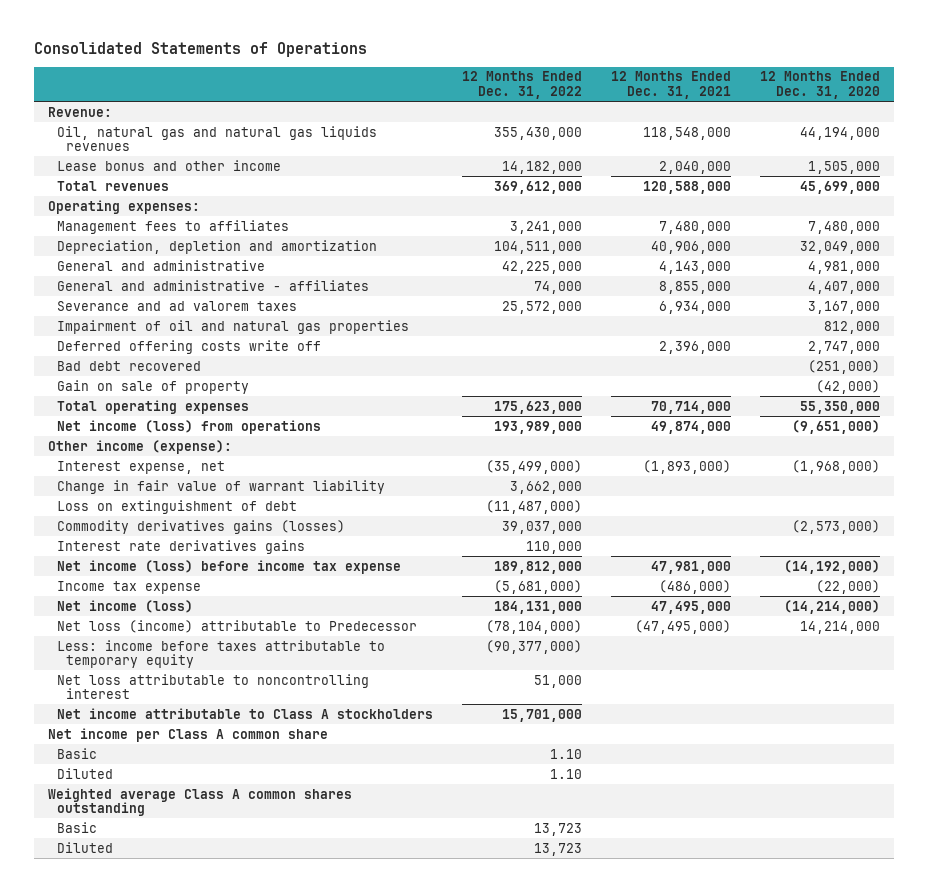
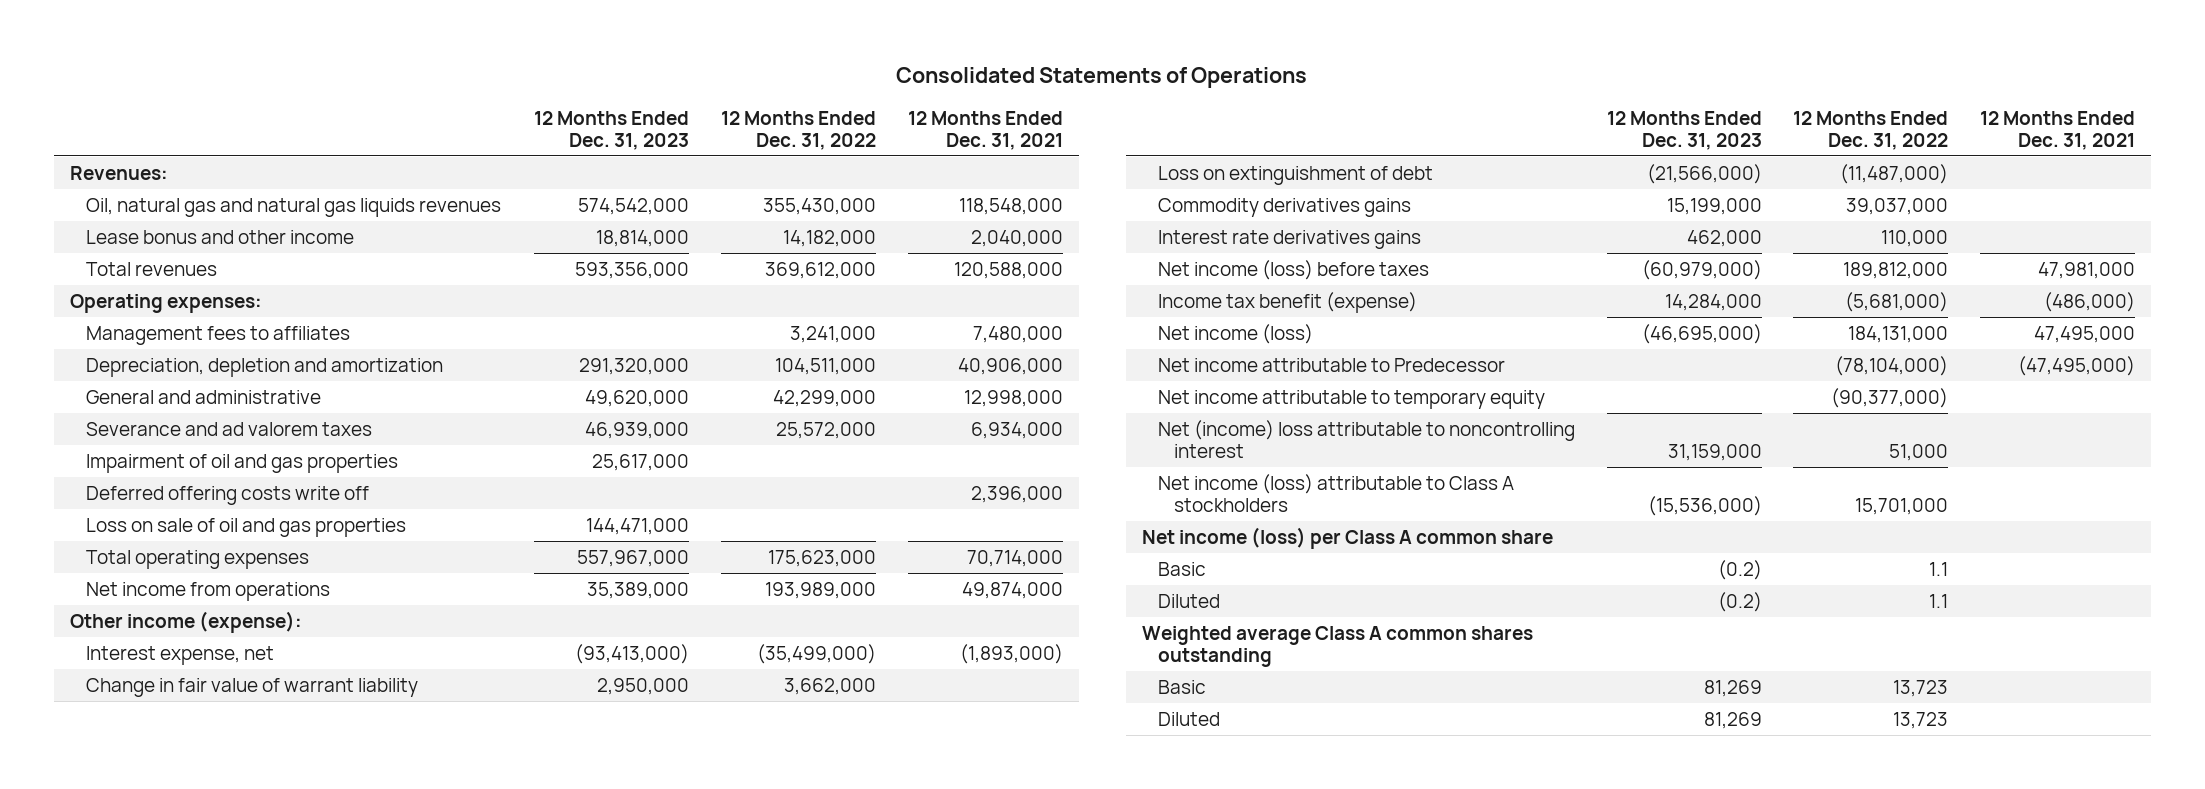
- | 12 Months Ended Dec. 31, 2022 | 12 Months Ended Dec. 31, 2021 | 12 Months Ended Dec. 31, 2020
+ | 12 Months Ended Dec. 31, 2023 | 12 Months Ended Dec. 31, 2022 | 12 Months Ended Dec. 31, 2021
- Revenue:
+ Revenues:
- General and administrative | 42,225,000 | 4,143,000 | 4,981,000
- General and administrative - affiliates | 74,000 | 8,855,000 | 4,407,000
+ General and administrative | 49,620,000 | 42,299,000 | 12,998,000
- Impairment of oil and natural gas properties | | | 812,000
+ Impairment of oil and gas properties | 25,617,000 | |
- Bad debt recovered | | | (251,000)
- Gain on sale of property | | | (42,000)
+ Loss on sale of oil and gas properties | 144,471,000 | |
- Net income (loss) from operations | 193,989,000 | 49,874,000 | (9,651,000)
+ Net income from operations | 35,389,000 | 193,989,000 | 49,874,000
- Commodity derivatives gains (losses) | 39,037,000 | | (2,573,000)
+ Commodity derivatives gains | 15,199,000 | 39,037,000 |
- Net income (loss) before income tax expense | 189,812,000 | 47,981,000 | (14,192,000)
- Income tax expense | (5,681,000) | (486,000) | (22,000)
+ Net income (loss) before taxes | (60,979,000) | 189,812,000 | 47,981,000
+ Income tax benefit (expense) | 14,284,000 | (5,681,000) | (486,000)
- Net loss (income) attributable to Predecessor | (78,104,000) | (47,495,000) | 14,214,000
- Less: income before taxes attributable to temporary equity | (90,377,000) | |
- Net loss attributable to noncontrolling interest | 51,000 | |
- Net income attributable to Class A stockholders | 15,701,000 | |
- Net income per Class A common share
- Basic | 1.10 | |
- Diluted | 1.10 | |
+ Net income attributable to Predecessor | | (78,104,000) | (47,495,000)
+ Net income attributable to temporary equity | | (90,377,000) |
+ Net (income) loss attributable to noncontrolling interest | 31,159,000 | 51,000 |
+ Net income (loss) attributable to Class A stockholders | (15,536,000) | 15,701,000 |
+ Net income (loss) per Class A common share
+ Basic | (0.2) | 1.1 |
+ Diluted | (0.2) | 1.1 |

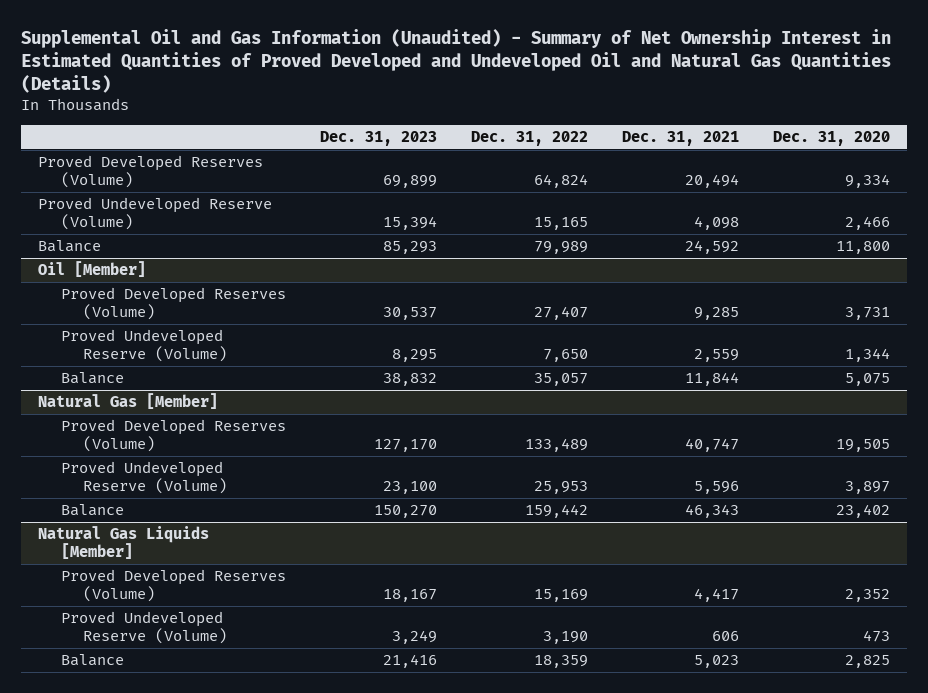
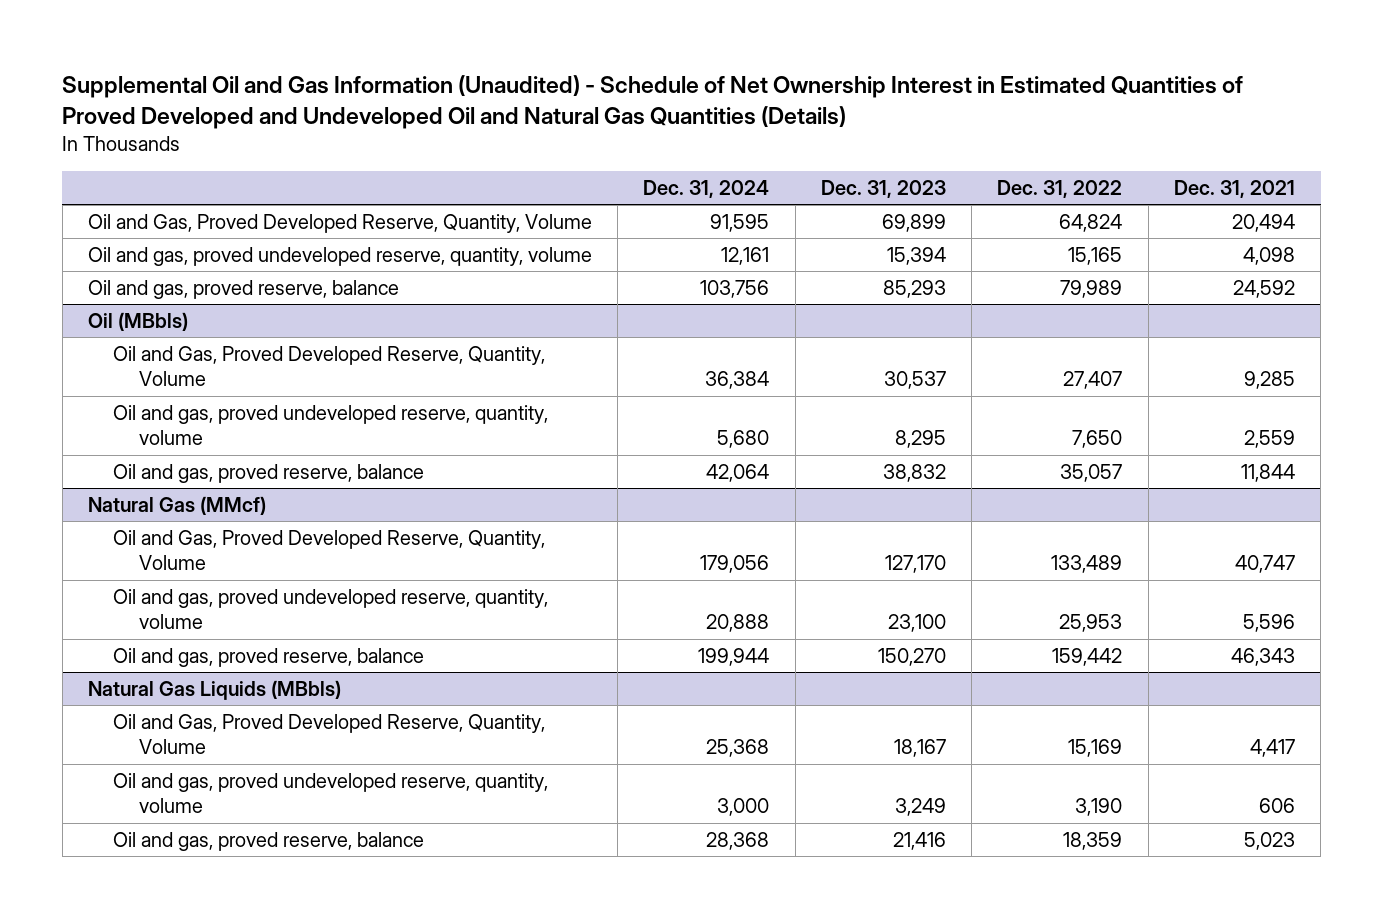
- Supplemental Oil and Gas Information (Unaudited) - Summary of Net Ownership Interest in Estimated Quantities of Proved Developed and Undeveloped Oil and Natural Gas Quantities (Details)
+ Supplemental Oil and Gas Information (Unaudited) - Schedule of Net Ownership Interest in Estimated Quantities of Proved Developed and Undeveloped Oil and Natural Gas Quantities (Details)
- | Dec. 31, 2023 | Dec. 31, 2022 | Dec. 31, 2021 | Dec. 31, 2020
+ | Dec. 31, 2024 | Dec. 31, 2023 | Dec. 31, 2022 | Dec. 31, 2021
- Proved Developed Reserves (Volume) | 69,899 | 64,824 | 20,494 | 9,334
- Proved Undeveloped Reserve (Volume) | 15,394 | 15,165 | 4,098 | 2,466
- Balance | 85,293 | 79,989 | 24,592 | 11,800
- Oil [Member]
- Proved Developed Reserves (Volume) | 30,537 | 27,407 | 9,285 | 3,731
- Proved Undeveloped Reserve (Volume) | 8,295 | 7,650 | 2,559 | 1,344
- Balance | 38,832 | 35,057 | 11,844 | 5,075
- Natural Gas [Member]
- Proved Developed Reserves (Volume) | 127,170 | 133,489 | 40,747 | 19,505
- Proved Undeveloped Reserve (Volume) | 23,100 | 25,953 | 5,596 | 3,897
- Balance | 150,270 | 159,442 | 46,343 | 23,402
- Natural Gas Liquids [Member]
- Proved Developed Reserves (Volume) | 18,167 | 15,169 | 4,417 | 2,352
- Proved Undeveloped Reserve (Volume) | 3,249 | 3,190 | 606 | 473
- Balance | 21,416 | 18,359 | 5,023 | 2,825
+ Oil and Gas, Proved Developed Reserve, Quantity, Volume | 91,595 | 69,899 | 64,824 | 20,494
+ Oil and gas, proved undeveloped reserve, quantity, volume | 12,161 | 15,394 | 15,165 | 4,098
+ Oil and gas, proved reserve, balance | 103,756 | 85,293 | 79,989 | 24,592
+ Oil (MBbls)
+ Oil and Gas, Proved Developed Reserve, Quantity, Volume | 36,384 | 30,537 | 27,407 | 9,285
+ Oil and gas, proved undeveloped reserve, quantity, volume | 5,680 | 8,295 | 7,650 | 2,559
+ Oil and gas, proved reserve, balance | 42,064 | 38,832 | 35,057 | 11,844
+ Natural Gas (MMcf)
+ Oil and Gas, Proved Developed Reserve, Quantity, Volume | 179,056 | 127,170 | 133,489 | 40,747
+ Oil and gas, proved undeveloped reserve, quantity, volume | 20,888 | 23,100 | 25,953 | 5,596
+ Oil and gas, proved reserve, balance | 199,944 | 150,270 | 159,442 | 46,343
+ Natural Gas Liquids (MBbls)
+ Oil and Gas, Proved Developed Reserve, Quantity, Volume | 25,368 | 18,167 | 15,169 | 4,417
+ Oil and gas, proved undeveloped reserve, quantity, volume | 3,000 | 3,249 | 3,190 | 606
+ Oil and gas, proved reserve, balance | 28,368 | 21,416 | 18,359 | 5,023

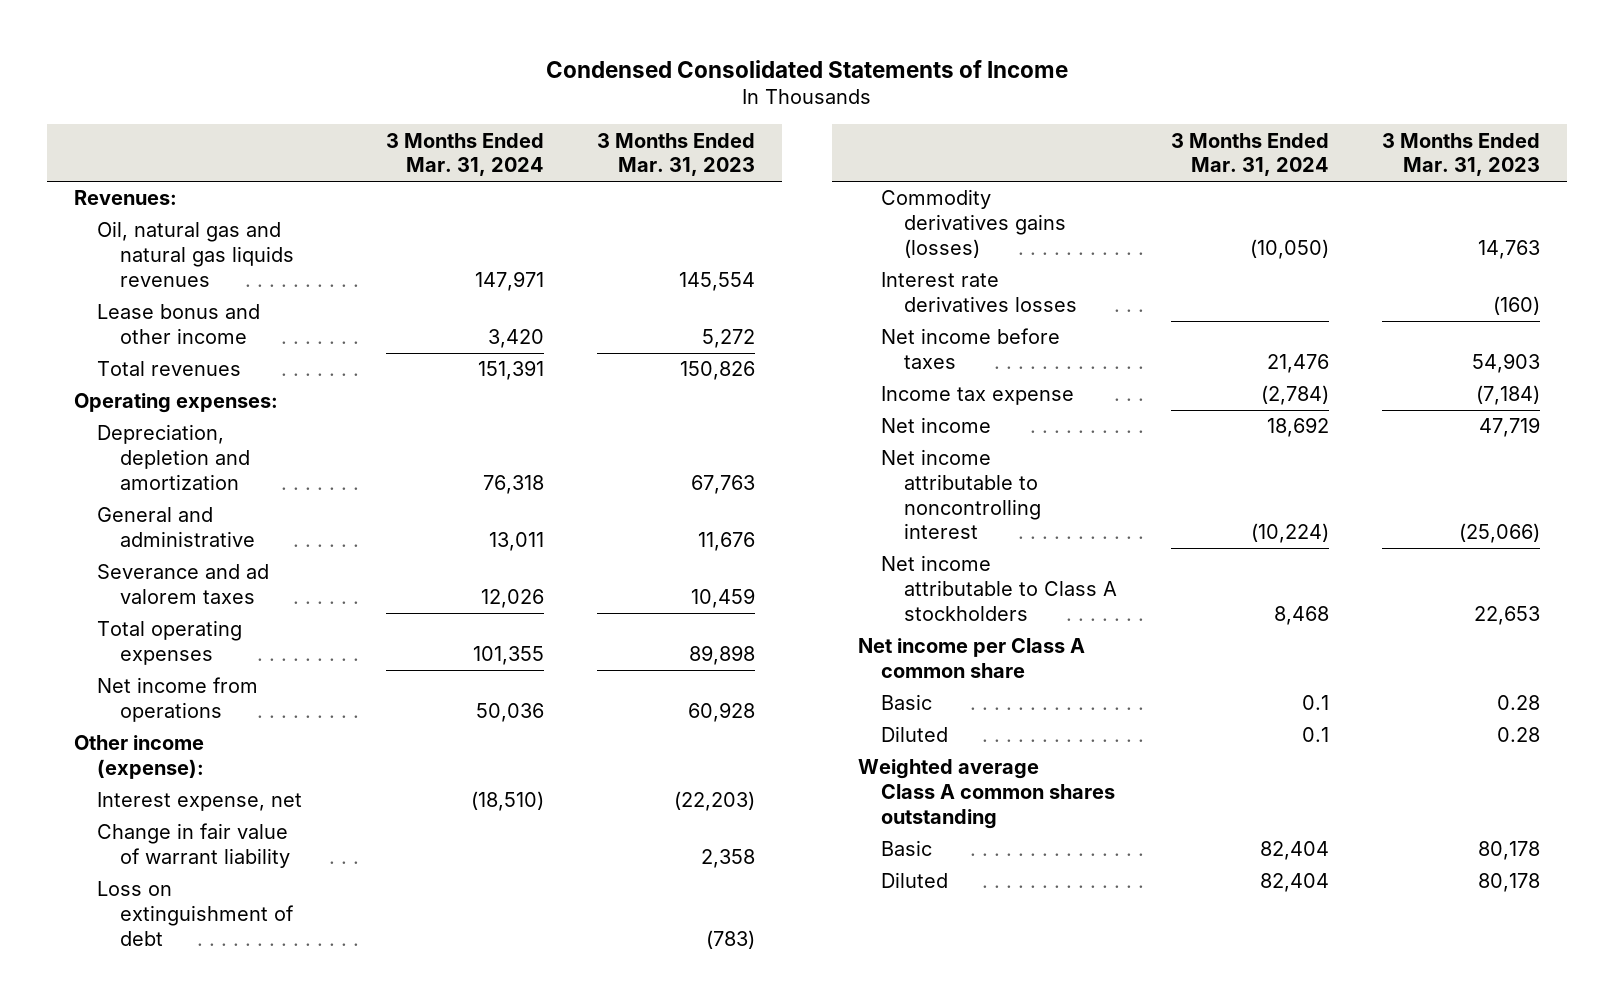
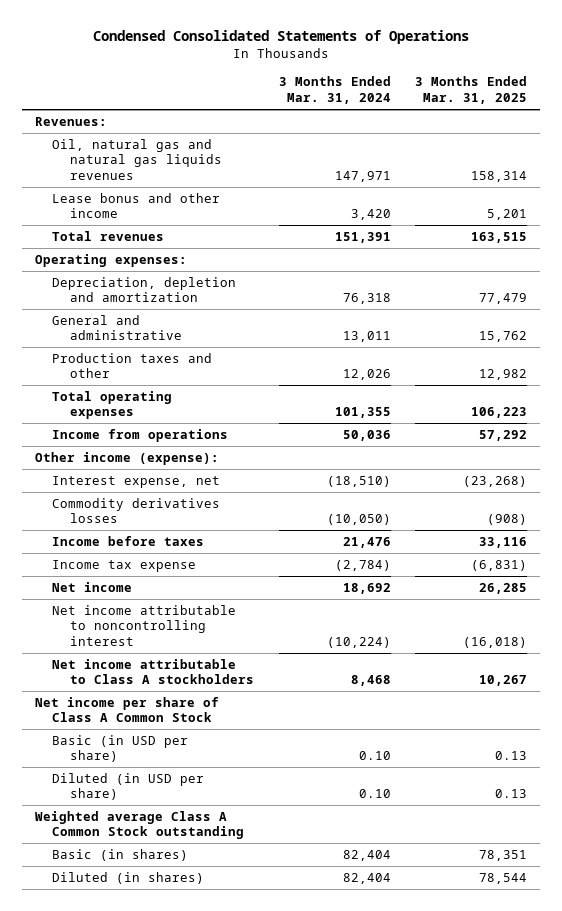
- Condensed Consolidated Statements of Income
+ Condensed Consolidated Statements of Operations
- | 3 Months Ended Mar. 31, 2024 | 3 Months Ended Mar. 31, 2023
+ | 3 Months Ended Mar. 31, 2024 | 3 Months Ended Mar. 31, 2025
- Severance and ad valorem taxes | 12,026 | 10,459
+ Production taxes and other | 12,026 | 12,982
- Net income from operations | 50,036 | 60,928
+ Income from operations | 50,036 | 57,292
- Change in fair value of warrant liability | | 2,358
- Loss on extinguishment of debt | | (783)
- Commodity derivatives gains (losses) | (10,050) | 14,763
- Interest rate derivatives losses | | (160)
- Net income before taxes | 21,476 | 54,903
+ Commodity derivatives losses | (10,050) | (908)
+ Income before taxes | 21,476 | 33,116
- Net income per Class A common share
- Basic | 0.1 | 0.28
- Diluted | 0.1 | 0.28
- Weighted average Class A common shares outstanding
- Basic | 82,404 | 80,178
- Diluted | 82,404 | 80,178
+ Net income per share of Class A Common Stock
+ Basic (in USD per share) | 0.10 | 0.13
+ Diluted (in USD per share) | 0.10 | 0.13
+ Weighted average Class A Common Stock outstanding
+ Basic (in shares) | 82,404 | 78,351
+ Diluted (in shares) | 82,404 | 78,544

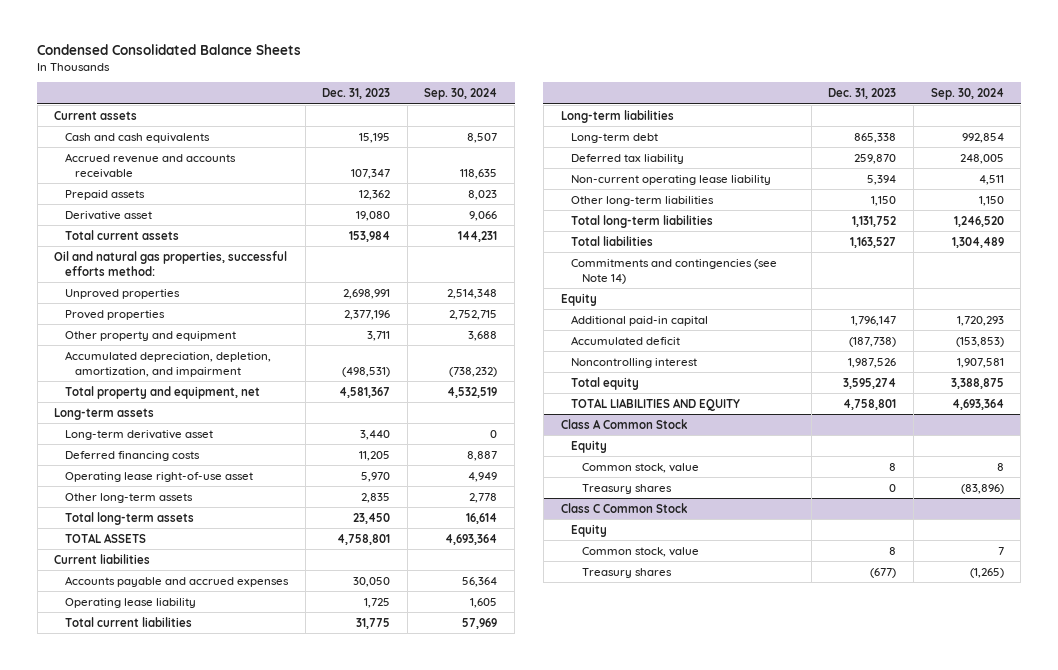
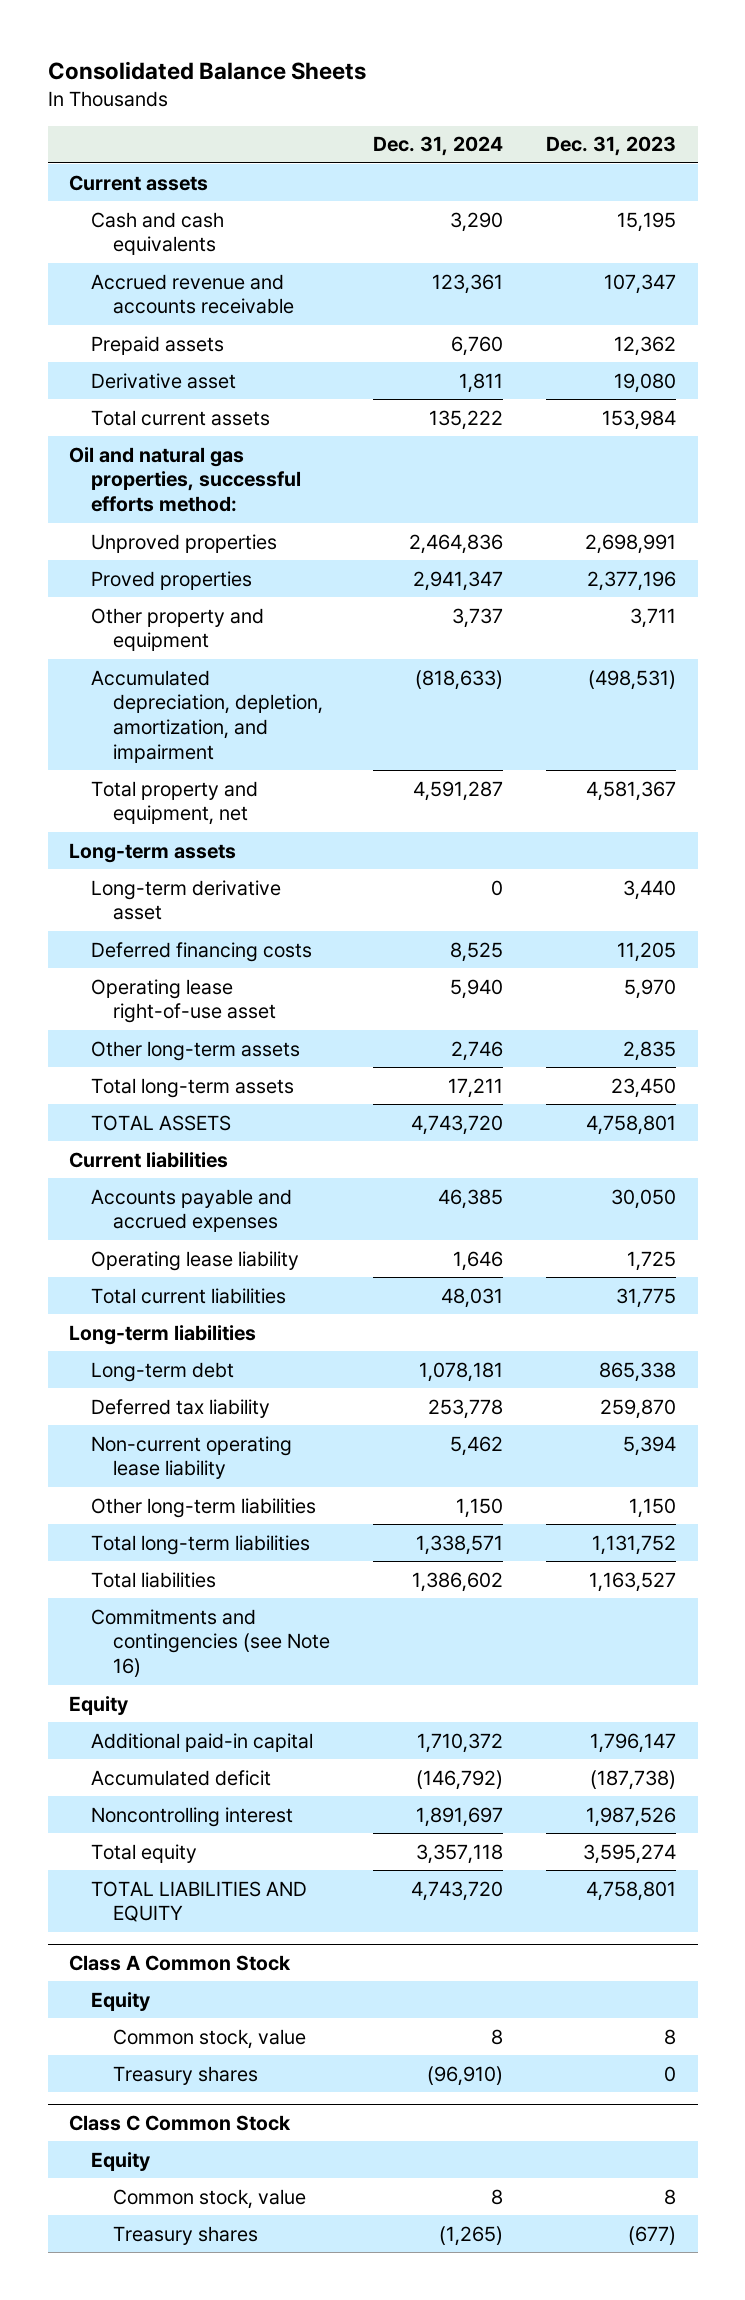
- Condensed Consolidated Balance Sheets
+ Consolidated Balance Sheets
- | Dec. 31, 2023 | Sep. 30, 2024
+ | Dec. 31, 2024 | Dec. 31, 2023
- Commitments and contingencies (see Note 14)
+ Commitments and contingencies (see Note 16)

